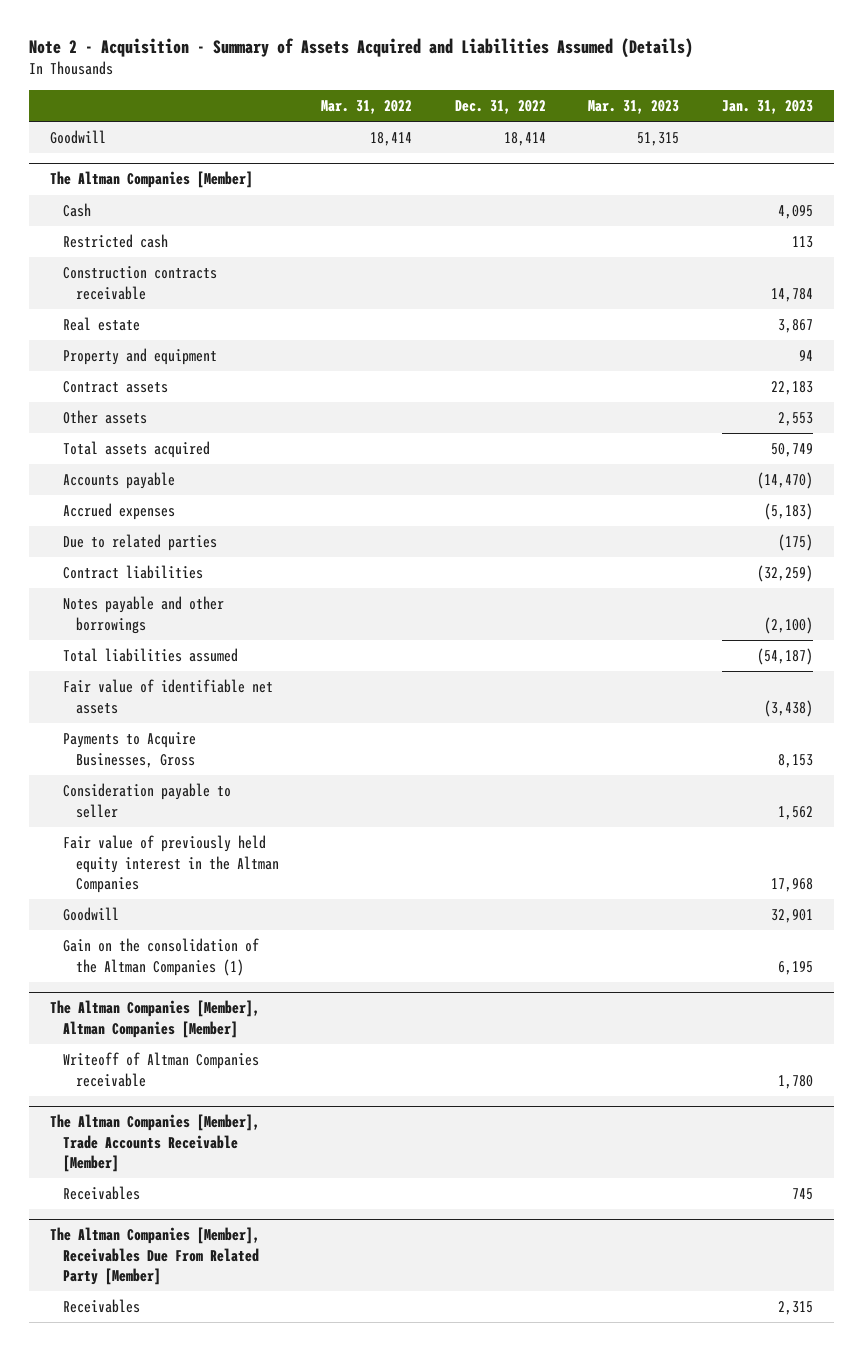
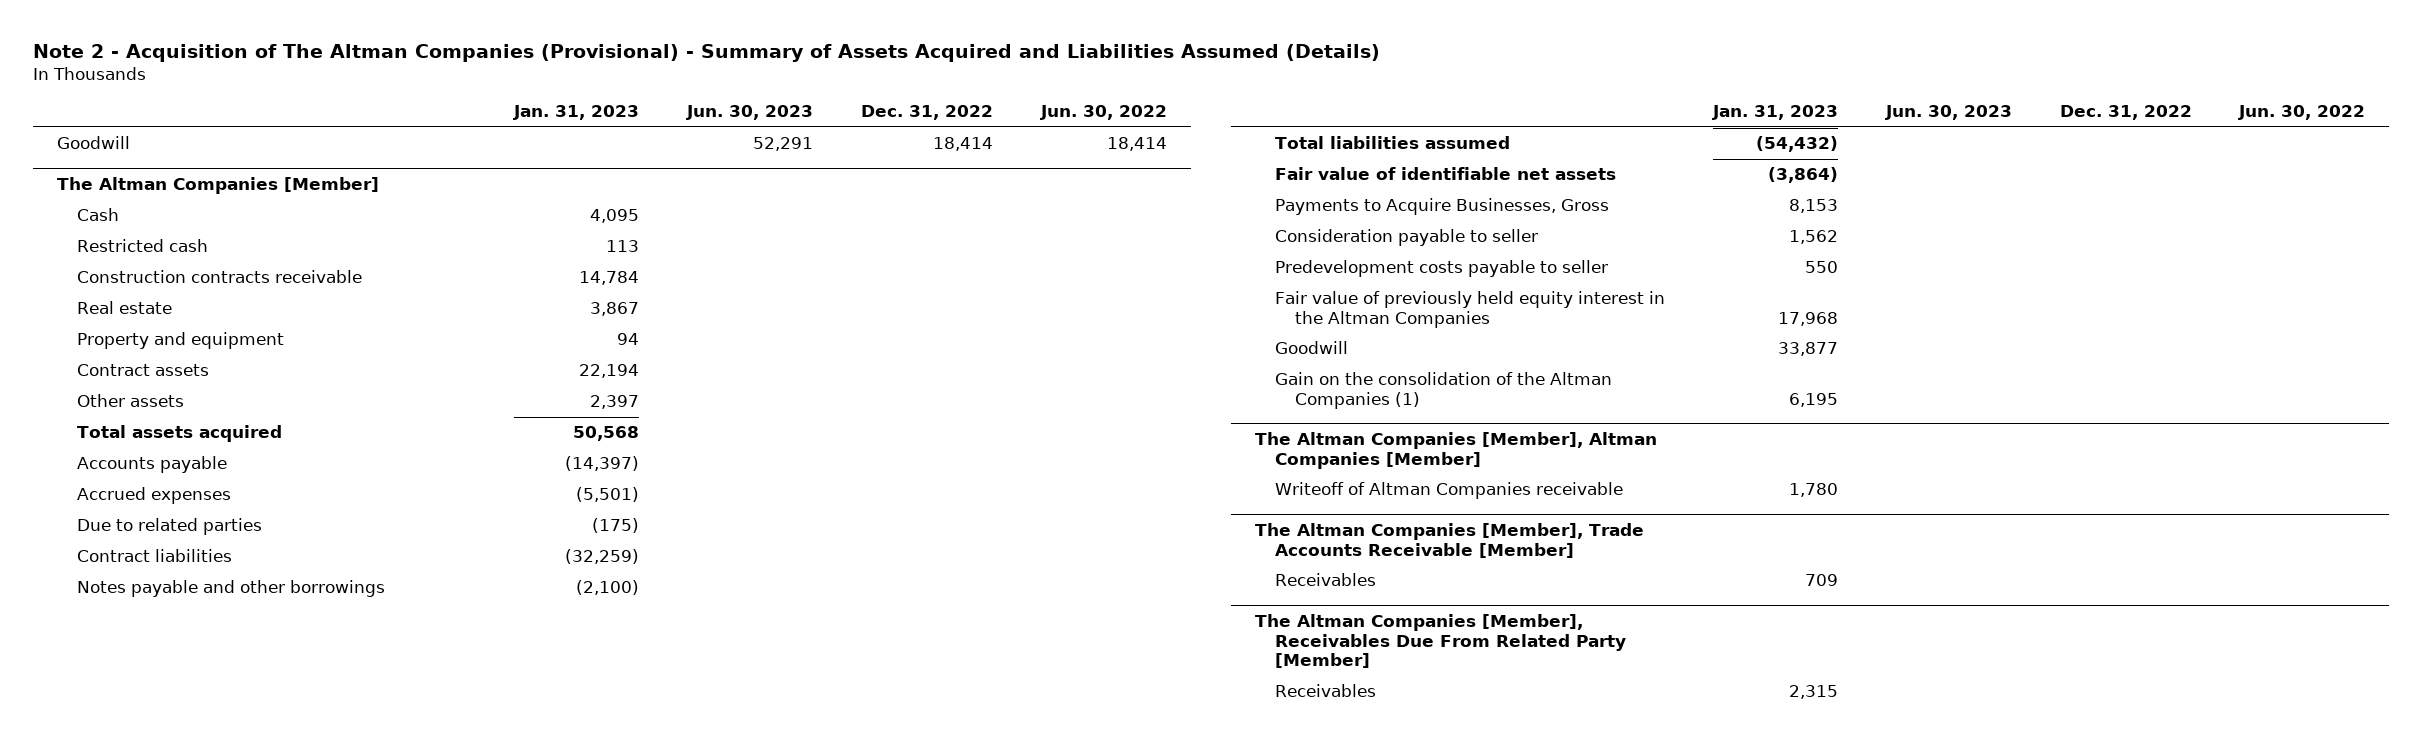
- Note 2 - Acquisition - Summary of Assets Acquired and Liabilities Assumed (Details)
+ Note 2 - Acquisition of The Altman Companies (Provisional) - Summary of Assets Acquired and Liabilities Assumed (Details)
- | Mar. 31, 2022 | Dec. 31, 2022 | Mar. 31, 2023 | Jan. 31, 2023
+ | Jan. 31, 2023 | Jun. 30, 2023 | Dec. 31, 2022 | Jun. 30, 2022
@ The Altman Companies [Member]
- Contract assets | | | | 22,183
- Other assets | | | | 2,553
- Total assets acquired | | | | 50,749
- Accounts payable | | | | (14,470)
- Accrued expenses | | | | (5,183)
+ Contract assets | 22,194 | | |
+ Other assets | 2,397 | | |
+ Total assets acquired | 50,568 | | |
+ Accounts payable | (14,397) | | |
+ Accrued expenses | (5,501) | | |
- Total liabilities assumed | | | | (54,187)
- Fair value of identifiable net assets | | | | (3,438)
+ Total liabilities assumed | (54,432) | | |
+ Fair value of identifiable net assets | (3,864) | | |
+ Predevelopment costs payable to seller | 550 | | |
- Goodwill | | | | 32,901
+ Goodwill | 33,877 | | |
@ The Altman Companies [Member], Trade Accounts Receivable [Member]
- Receivables | | | | 745
+ Receivables | 709 | | |

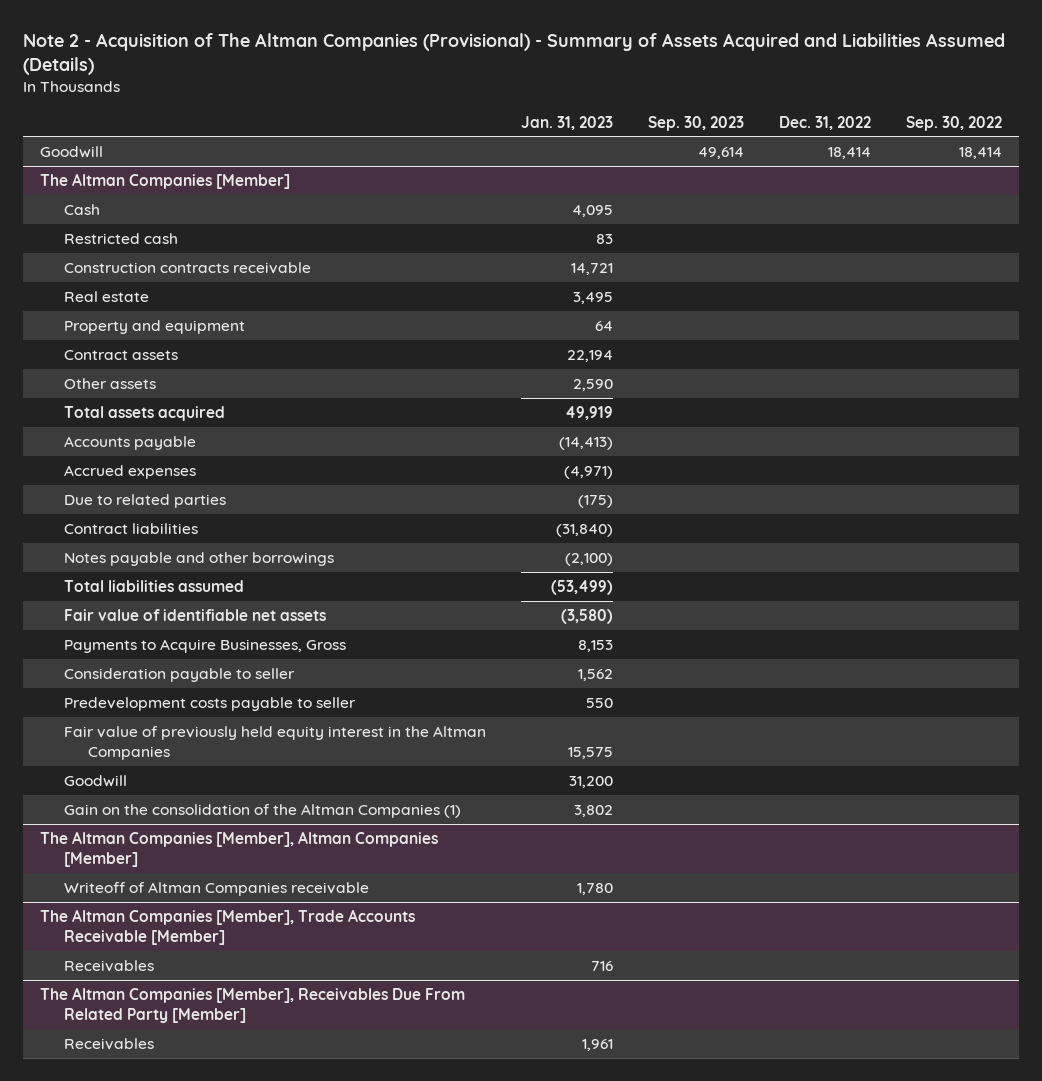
- | Jan. 31, 2023 | Jun. 30, 2023 | Dec. 31, 2022 | Jun. 30, 2022
+ | Jan. 31, 2023 | Sep. 30, 2023 | Dec. 31, 2022 | Sep. 30, 2022
@ The Altman Companies [Member]
- Restricted cash | 113 | | |
- Construction contracts receivable | 14,784 | | |
- Real estate | 3,867 | | |
- Property and equipment | 94 | | |
+ Restricted cash | 83 | | |
+ Construction contracts receivable | 14,721 | | |
+ Real estate | 3,495 | | |
+ Property and equipment | 64 | | |
- Other assets | 2,397 | | |
- Total assets acquired | 50,568 | | |
- Accounts payable | (14,397) | | |
- Accrued expenses | (5,501) | | |
+ Other assets | 2,590 | | |
+ Total assets acquired | 49,919 | | |
+ Accounts payable | (14,413) | | |
+ Accrued expenses | (4,971) | | |
- Contract liabilities | (32,259) | | |
+ Contract liabilities | (31,840) | | |
- Total liabilities assumed | (54,432) | | |
- Fair value of identifiable net assets | (3,864) | | |
+ Total liabilities assumed | (53,499) | | |
+ Fair value of identifiable net assets | (3,580) | | |
- Fair value of previously held equity interest in the Altman Companies | 17,968 | | |
- Goodwill | 33,877 | | |
- Gain on the consolidation of the Altman Companies (1) | 6,195 | | |
+ Fair value of previously held equity interest in the Altman Companies | 15,575 | | |
+ Goodwill | 31,200 | | |
+ Gain on the consolidation of the Altman Companies (1) | 3,802 | | |
@ The Altman Companies [Member], Trade Accounts Receivable [Member]
- Receivables | 709 | | |
+ Receivables | 716 | | |
@ The Altman Companies [Member], Receivables Due From Related Party [Member]
- Receivables | 2,315 | | |
+ Receivables | 1,961 | | |

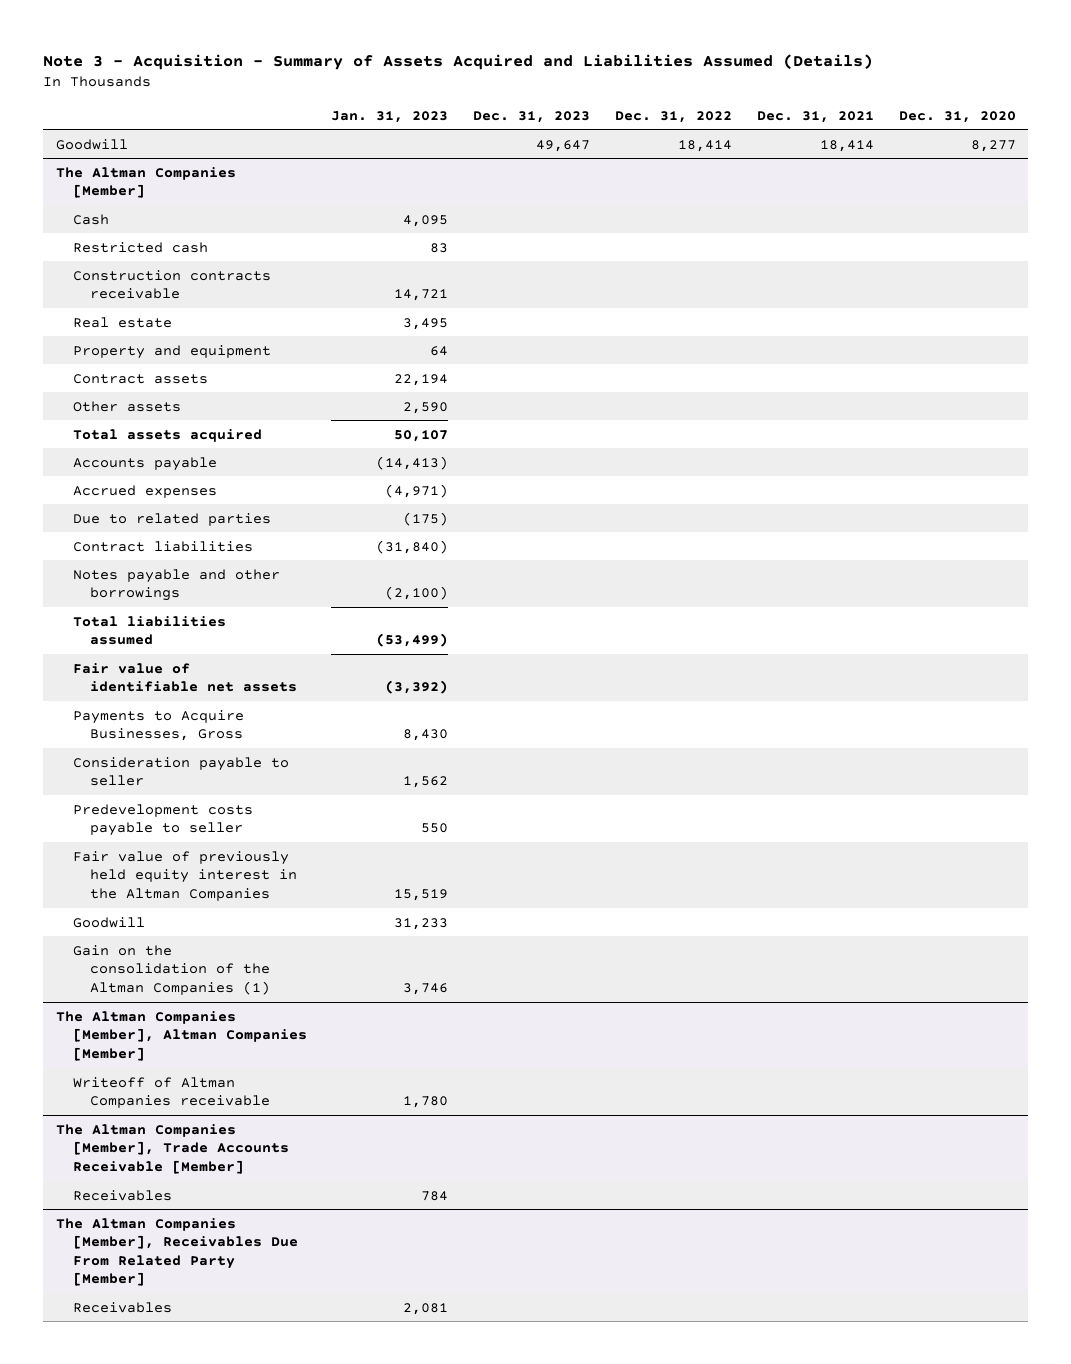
- Note 2 - Acquisition of The Altman Companies (Provisional) - Summary of Assets Acquired and Liabilities Assumed (Details)
+ Note 3 - Acquisition - Summary of Assets Acquired and Liabilities Assumed (Details)
- | Jan. 31, 2023 | Sep. 30, 2023 | Dec. 31, 2022 | Sep. 30, 2022
+ | Jan. 31, 2023 | Dec. 31, 2023 | Dec. 31, 2022 | Dec. 31, 2021 | Dec. 31, 2020
@ The Altman Companies [Member]
- Total assets acquired | 49,919 | | |
+ Total assets acquired | 50,107 | | | |
- Fair value of identifiable net assets | (3,580) | | |
- Payments to Acquire Businesses, Gross | 8,153 | | |
+ Fair value of identifiable net assets | (3,392) | | | |
+ Payments to Acquire Businesses, Gross | 8,430 | | | |
- Fair value of previously held equity interest in the Altman Companies | 15,575 | | |
- Goodwill | 31,200 | | |
- Gain on the consolidation of the Altman Companies (1) | 3,802 | | |
+ Fair value of previously held equity interest in the Altman Companies | 15,519 | | | |
+ Goodwill | 31,233 | | | |
+ Gain on the consolidation of the Altman Companies (1) | 3,746 | | | |
@ The Altman Companies [Member], Trade Accounts Receivable [Member]
- Receivables | 716 | | |
+ Receivables | 784 | | | |
@ The Altman Companies [Member], Receivables Due From Related Party [Member]
- Receivables | 1,961 | | |
+ Receivables | 2,081 | | | |

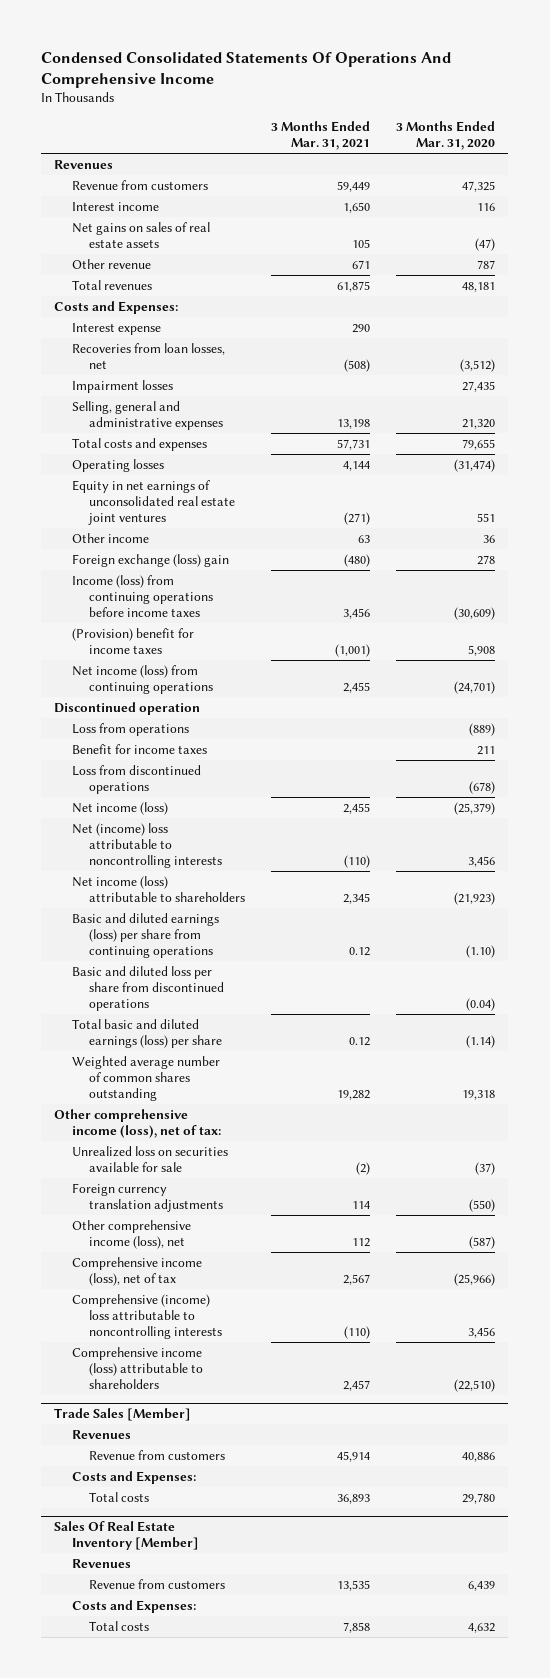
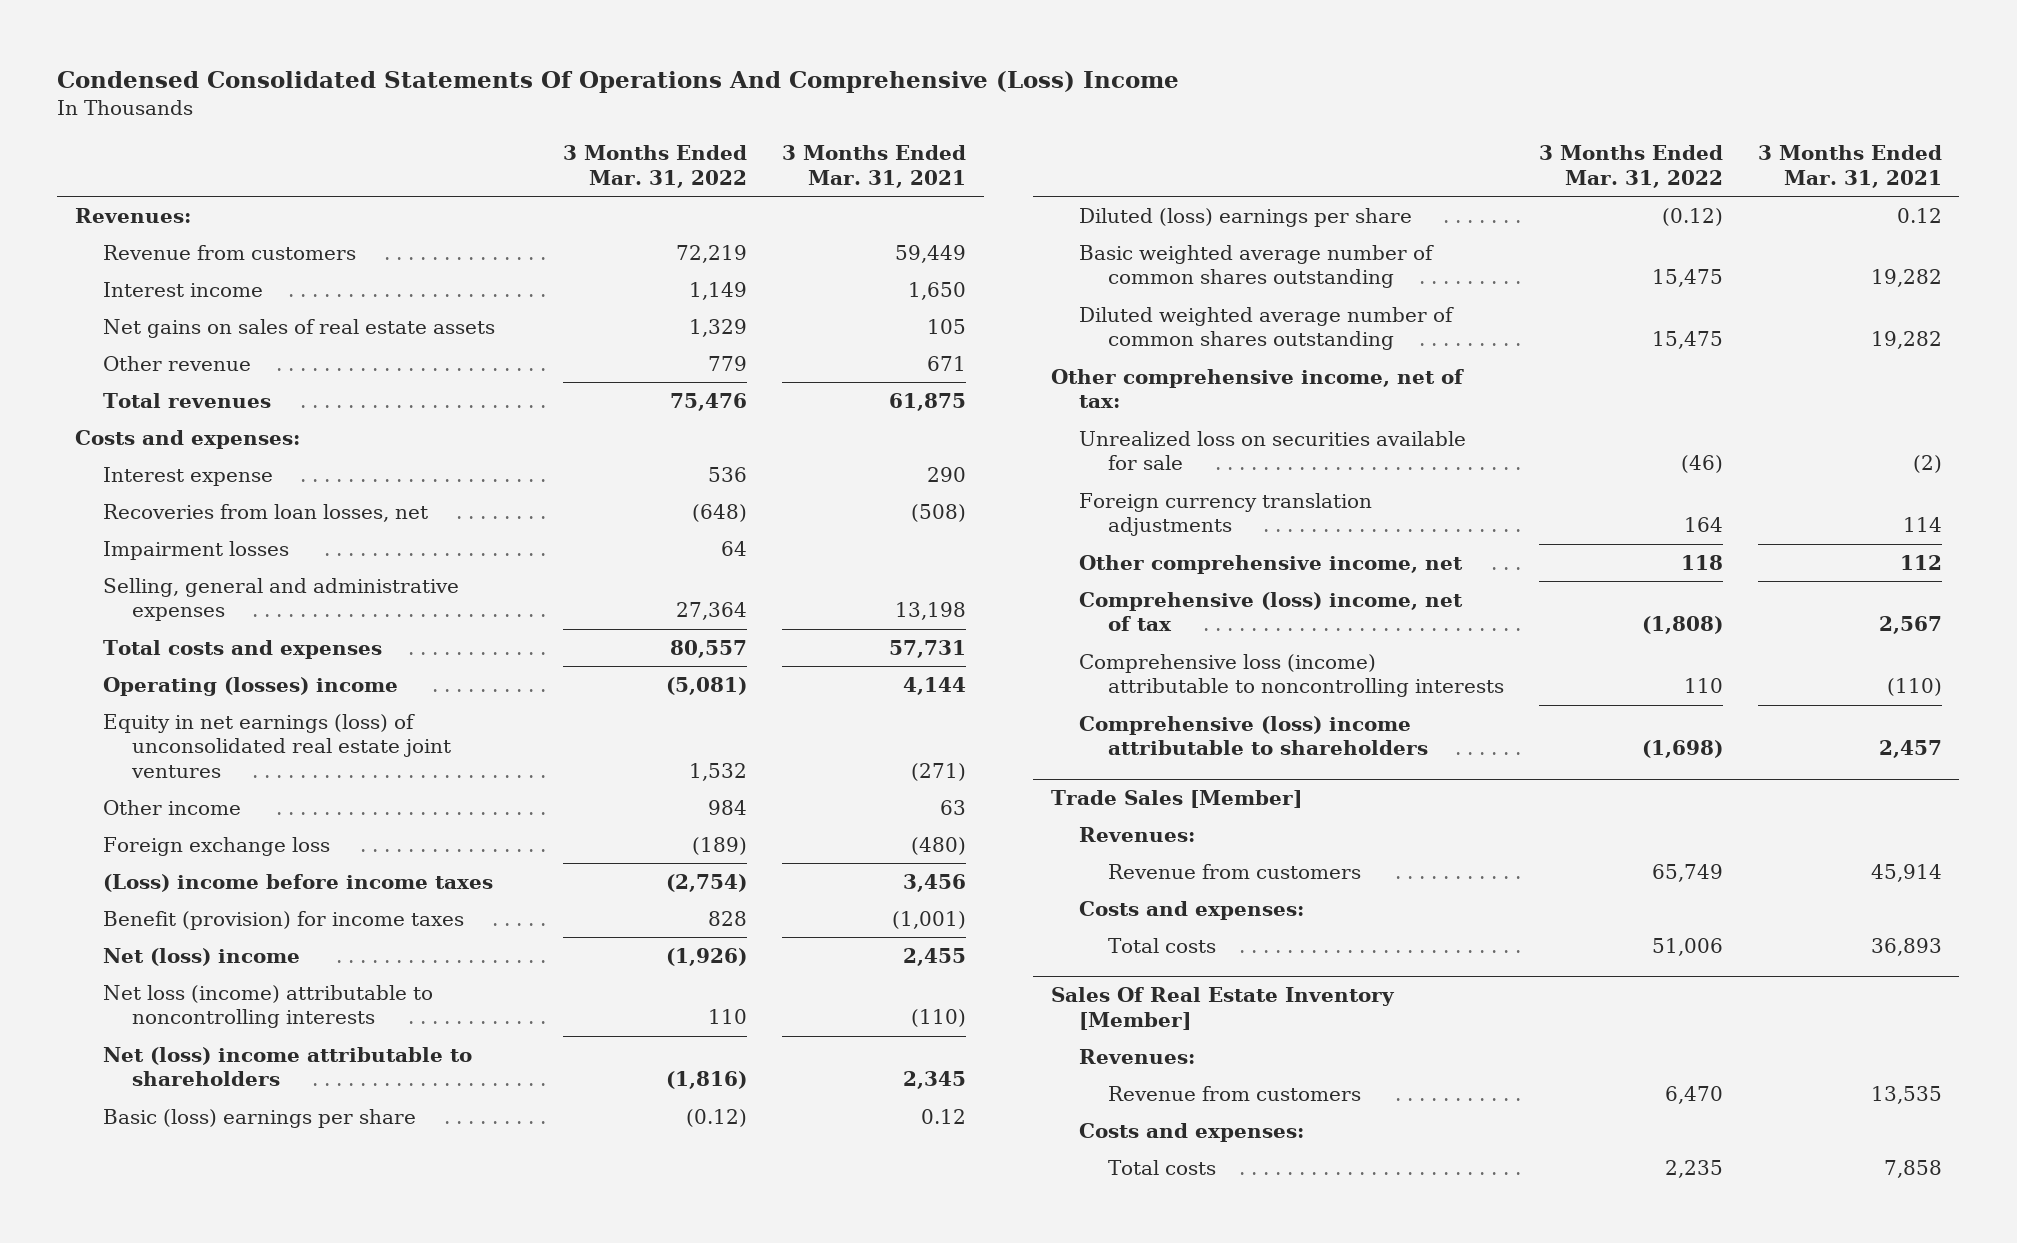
- Condensed Consolidated Statements Of Operations And Comprehensive Income
+ Condensed Consolidated Statements Of Operations And Comprehensive (Loss) Income
- | 3 Months Ended Mar. 31, 2021 | 3 Months Ended Mar. 31, 2020
+ | 3 Months Ended Mar. 31, 2022 | 3 Months Ended Mar. 31, 2021
- Revenues
+ Revenues:
- Costs and Expenses:
+ Costs and expenses:
- Operating losses | 4,144 | (31,474)
- Equity in net earnings of unconsolidated real estate joint ventures | (271) | 551
+ Operating (losses) income | (5,081) | 4,144
+ Equity in net earnings (loss) of unconsolidated real estate joint ventures | 1,532 | (271)
- Foreign exchange (loss) gain | (480) | 278
- Income (loss) from continuing operations before income taxes | 3,456 | (30,609)
- (Provision) benefit for income taxes | (1,001) | 5,908
- Net income (loss) from continuing operations | 2,455 | (24,701)
- Discontinued operation
- Loss from operations | | (889)
- Benefit for income taxes | | 211
- Loss from discontinued operations | | (678)
- Net income (loss) | 2,455 | (25,379)
- Net (income) loss attributable to noncontrolling interests | (110) | 3,456
- Net income (loss) attributable to shareholders | 2,345 | (21,923)
- Basic and diluted earnings (loss) per share from continuing operations | 0.12 | (1.10)
- Basic and diluted loss per share from discontinued operations | | (0.04)
- Total basic and diluted earnings (loss) per share | 0.12 | (1.14)
- Weighted average number of common shares outstanding | 19,282 | 19,318
- Other comprehensive income (loss), net of tax:
+ Foreign exchange loss | (189) | (480)
+ (Loss) income before income taxes | (2,754) | 3,456
+ Benefit (provision) for income taxes | 828 | (1,001)
+ Net (loss) income | (1,926) | 2,455
+ Net loss (income) attributable to noncontrolling interests | 110 | (110)
+ Net (loss) income attributable to shareholders | (1,816) | 2,345
+ Basic (loss) earnings per share | (0.12) | 0.12
+ Diluted (loss) earnings per share | (0.12) | 0.12
+ Basic weighted average number of common shares outstanding | 15,475 | 19,282
+ Diluted weighted average number of common shares outstanding | 15,475 | 19,282
+ Other comprehensive income, net of tax:
- Other comprehensive income (loss), net | 112 | (587)
- Comprehensive income (loss), net of tax | 2,567 | (25,966)
- Comprehensive (income) loss attributable to noncontrolling interests | (110) | 3,456
- Comprehensive income (loss) attributable to shareholders | 2,457 | (22,510)
+ Other comprehensive income, net | 118 | 112
+ Comprehensive (loss) income, net of tax | (1,808) | 2,567
+ Comprehensive loss (income) attributable to noncontrolling interests | 110 | (110)
+ Comprehensive (loss) income attributable to shareholders | (1,698) | 2,457
@ Trade Sales [Member]
- Revenues
+ Revenues:
- Costs and Expenses:
+ Costs and expenses:
@ Sales Of Real Estate Inventory [Member]
- Revenues
+ Revenues:
- Costs and Expenses:
+ Costs and expenses:

